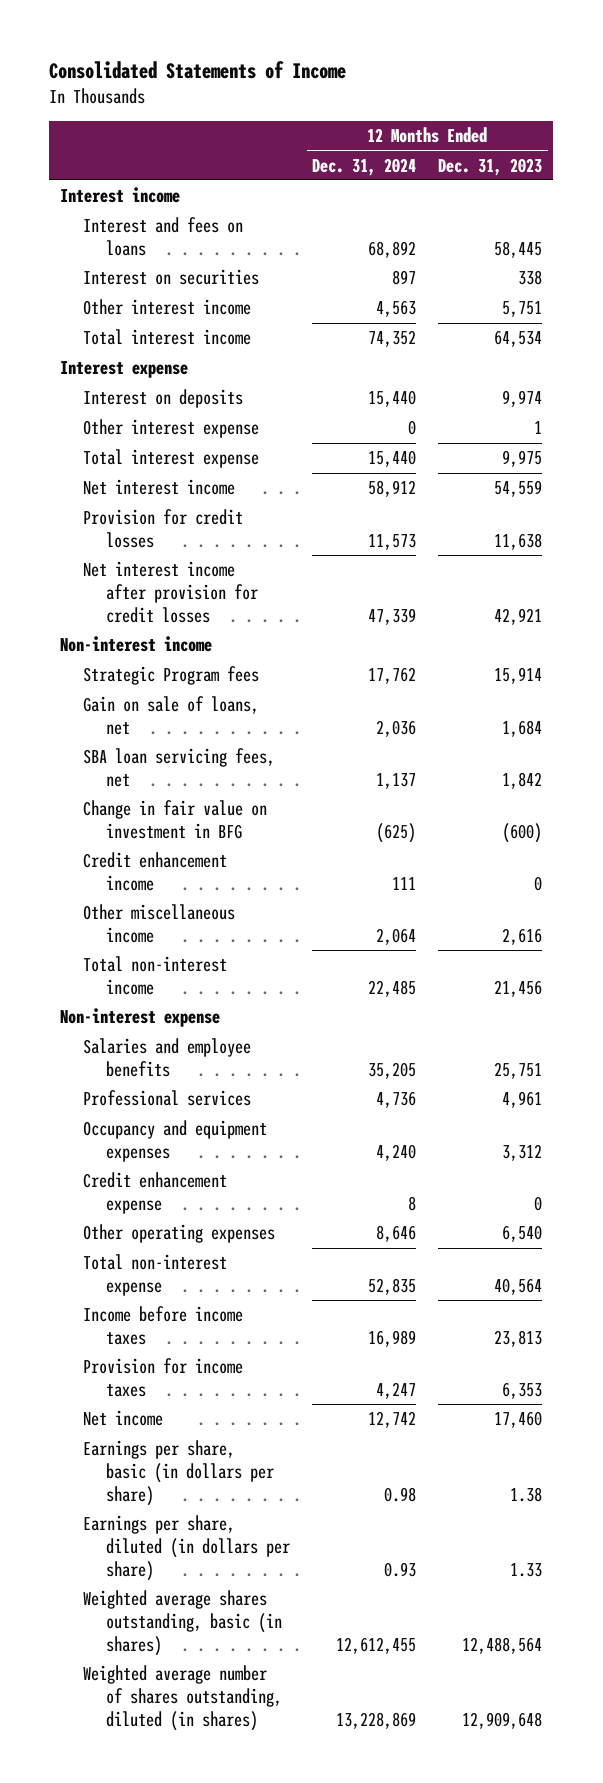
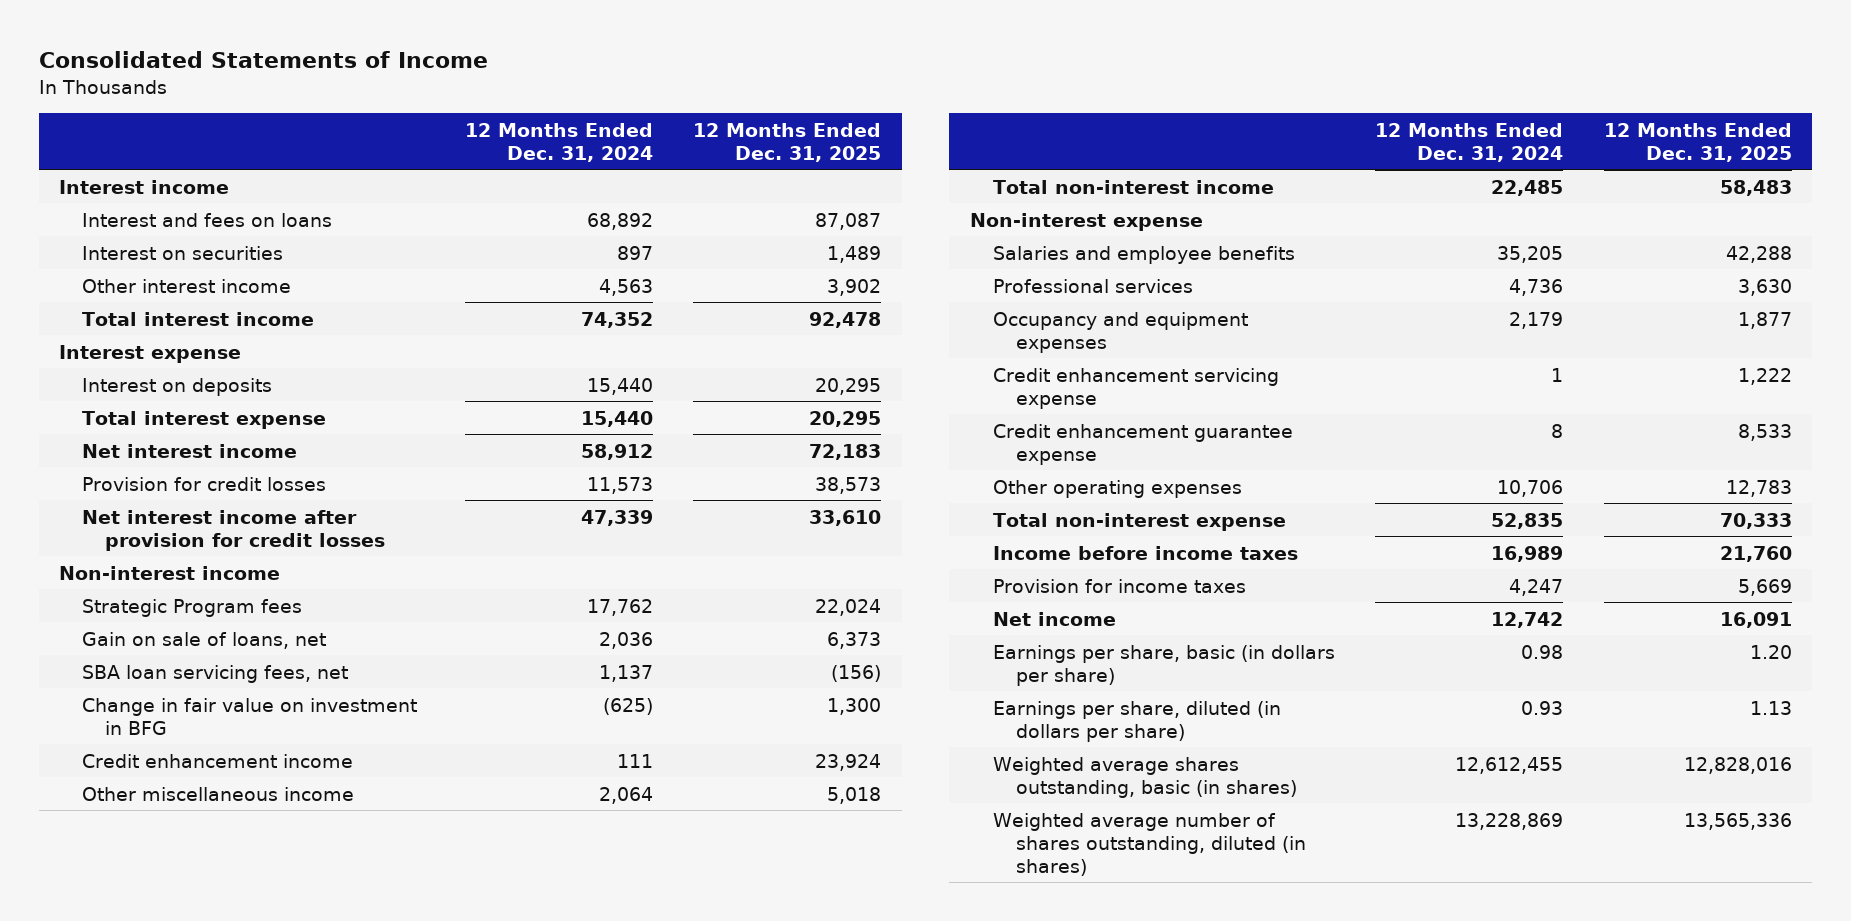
- | 12 Months Ended Dec. 31, 2024 | 12 Months Ended Dec. 31, 2023
+ | 12 Months Ended Dec. 31, 2024 | 12 Months Ended Dec. 31, 2025
- Other interest expense | 0 | 1
- Occupancy and equipment expenses | 4,240 | 3,312
- Credit enhancement expense | 8 | 0
- Other operating expenses | 8,646 | 6,540
+ Occupancy and equipment expenses | 2,179 | 1,877
+ Credit enhancement servicing expense | 1 | 1,222
+ Credit enhancement guarantee expense | 8 | 8,533
+ Other operating expenses | 10,706 | 12,783

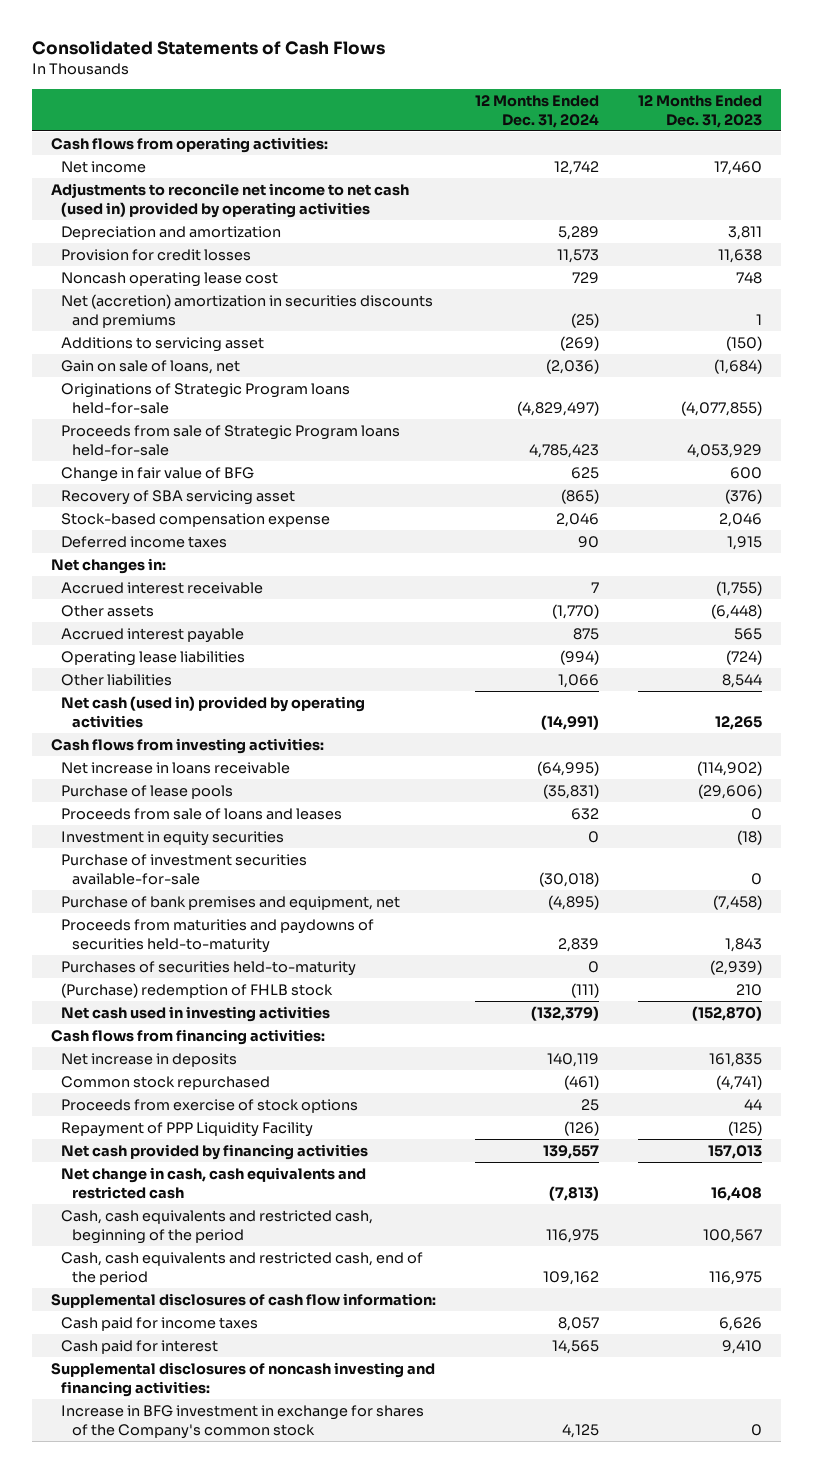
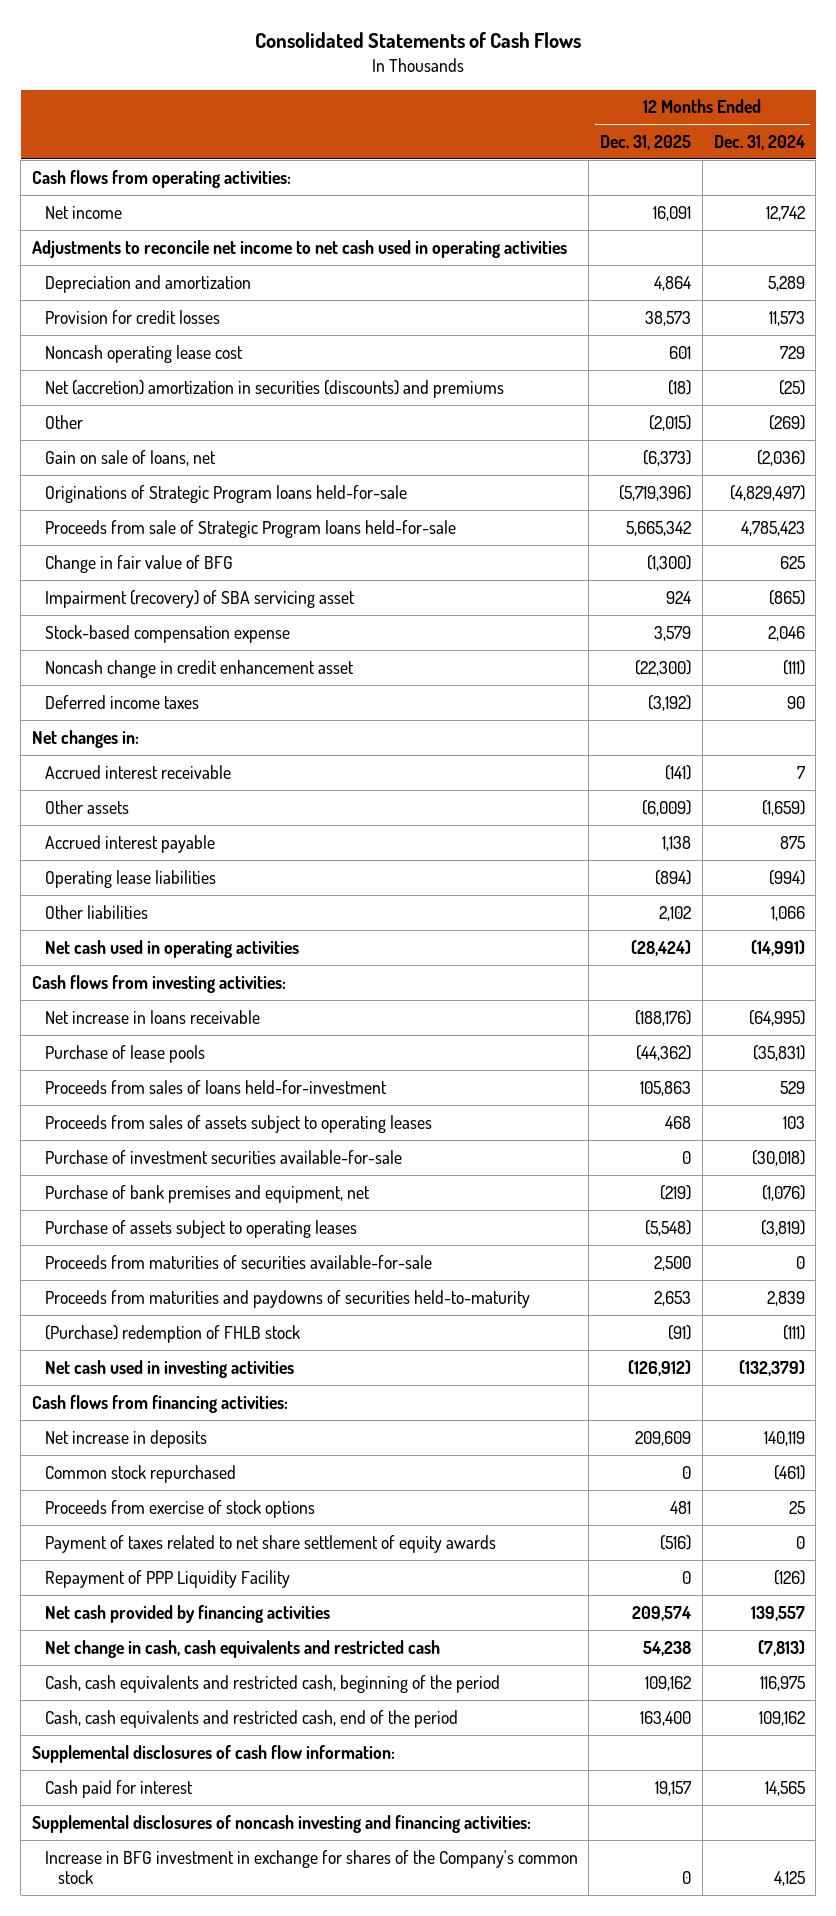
- | 12 Months Ended Dec. 31, 2024 | 12 Months Ended Dec. 31, 2023
+ | 12 Months Ended Dec. 31, 2025 | 12 Months Ended Dec. 31, 2024
- Adjustments to reconcile net income to net cash (used in) provided by operating activities
+ Adjustments to reconcile net income to net cash used in operating activities
- Net (accretion) amortization in securities discounts and premiums | (25) | 1
- Additions to servicing asset | (269) | (150)
+ Net (accretion) amortization in securities (discounts) and premiums | (18) | (25)
+ Other | (2,015) | (269)
- Recovery of SBA servicing asset | (865) | (376)
+ Impairment (recovery) of SBA servicing asset | 924 | (865)
+ Noncash change in credit enhancement asset | (22,300) | (111)
- Other assets | (1,770) | (6,448)
+ Other assets | (6,009) | (1,659)
- Net cash (used in) provided by operating activities | (14,991) | 12,265
+ Net cash used in operating activities | (28,424) | (14,991)
- Proceeds from sale of loans and leases | 632 | 0
- Investment in equity securities | 0 | (18)
+ Proceeds from sales of loans held-for-investment | 105,863 | 529
+ Proceeds from sales of assets subject to operating leases | 468 | 103
- Purchase of bank premises and equipment, net | (4,895) | (7,458)
+ Purchase of bank premises and equipment, net | (219) | (1,076)
+ Purchase of assets subject to operating leases | (5,548) | (3,819)
+ Proceeds from maturities of securities available-for-sale | 2,500 | 0
- Purchases of securities held-to-maturity | 0 | (2,939)
+ Payment of taxes related to net share settlement of equity awards | (516) | 0
- Cash paid for income taxes | 8,057 | 6,626

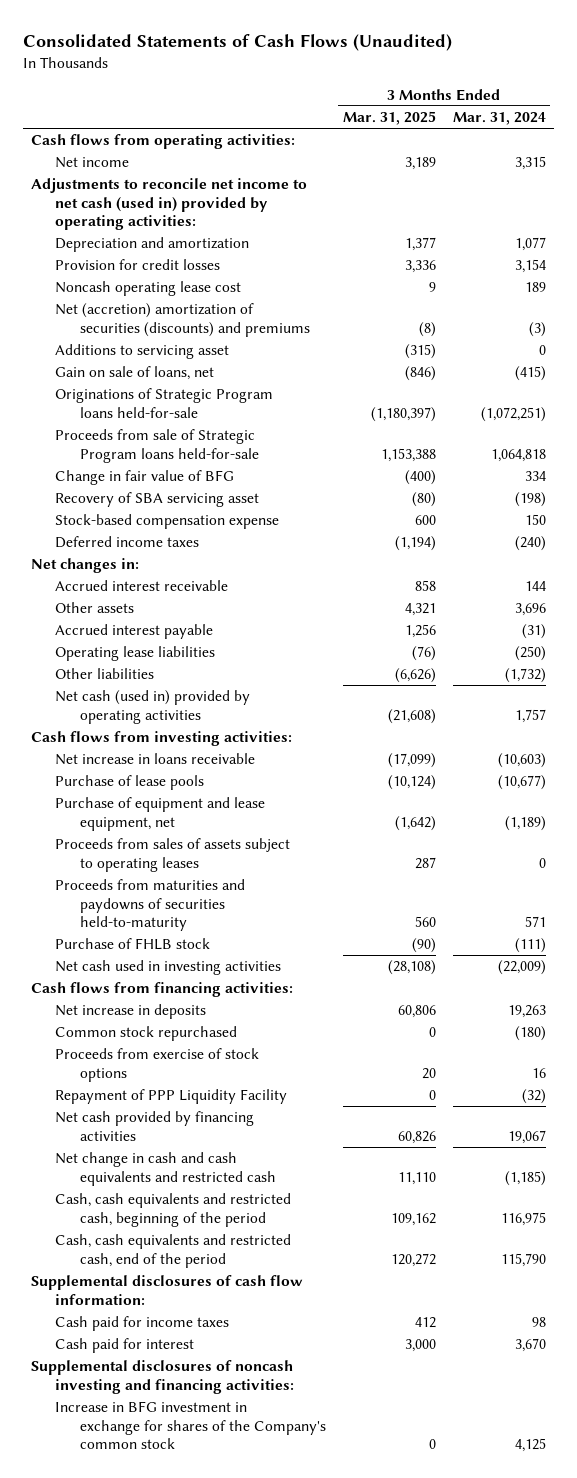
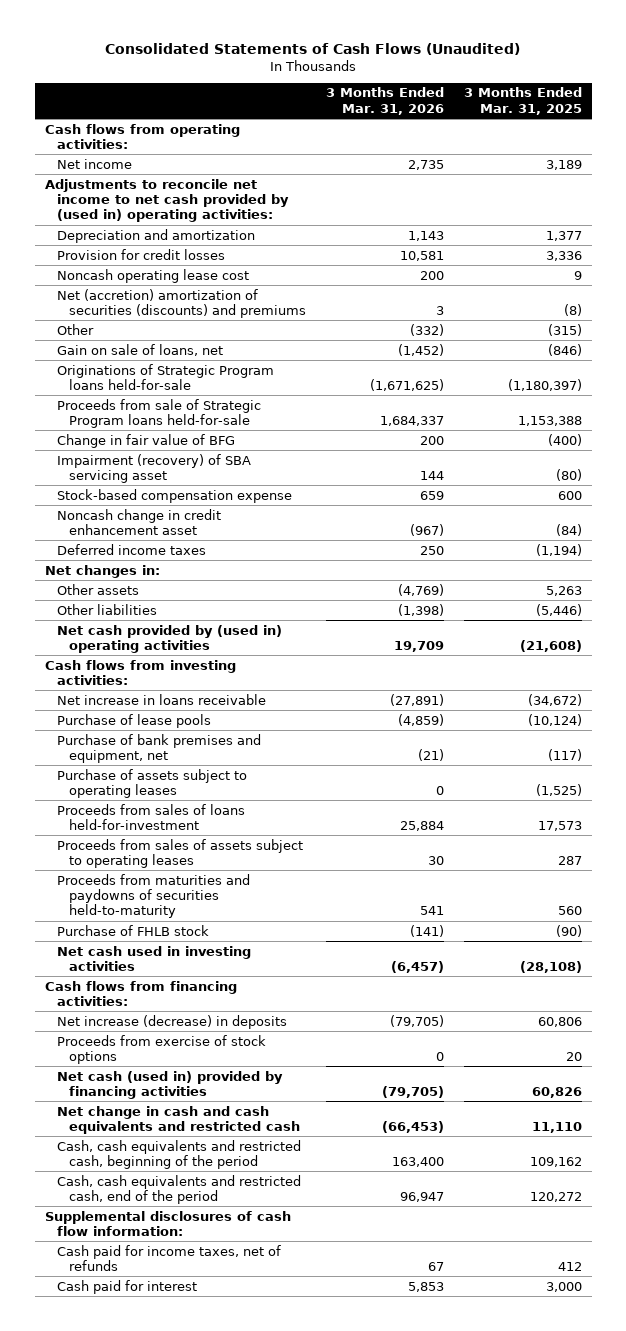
- | 3 Months Ended Mar. 31, 2025 | 3 Months Ended Mar. 31, 2024
+ | 3 Months Ended Mar. 31, 2026 | 3 Months Ended Mar. 31, 2025
- Adjustments to reconcile net income to net cash (used in) provided by operating activities:
+ Adjustments to reconcile net income to net cash provided by (used in) operating activities:
- Additions to servicing asset | (315) | 0
+ Other | (332) | (315)
- Recovery of SBA servicing asset | (80) | (198)
+ Impairment (recovery) of SBA servicing asset | 144 | (80)
+ Noncash change in credit enhancement asset | (967) | (84)
- Accrued interest receivable | 858 | 144
- Other assets | 4,321 | 3,696
- Accrued interest payable | 1,256 | (31)
- Operating lease liabilities | (76) | (250)
- Other liabilities | (6,626) | (1,732)
- Net cash (used in) provided by operating activities | (21,608) | 1,757
+ Other assets | (4,769) | 5,263
+ Other liabilities | (1,398) | (5,446)
+ Net cash provided by (used in) operating activities | 19,709 | (21,608)
- Net increase in loans receivable | (17,099) | (10,603)
+ Net increase in loans receivable | (27,891) | (34,672)
- Purchase of equipment and lease equipment, net | (1,642) | (1,189)
+ Purchase of bank premises and equipment, net | (21) | (117)
+ Purchase of assets subject to operating leases | 0 | (1,525)
+ Proceeds from sales of loans held-for-investment | 25,884 | 17,573
- Net increase in deposits | 60,806 | 19,263
- Common stock repurchased | 0 | (180)
+ Net increase (decrease) in deposits | (79,705) | 60,806
- Repayment of PPP Liquidity Facility | 0 | (32)
- Net cash provided by financing activities | 60,826 | 19,067
+ Net cash (used in) provided by financing activities | (79,705) | 60,826
- Cash paid for income taxes | 412 | 98
+ Cash paid for income taxes, net of refunds | 67 | 412
- Supplemental disclosures of noncash investing and financing activities:
- Increase in BFG investment in exchange for shares of the Company's common stock | 0 | 4,125

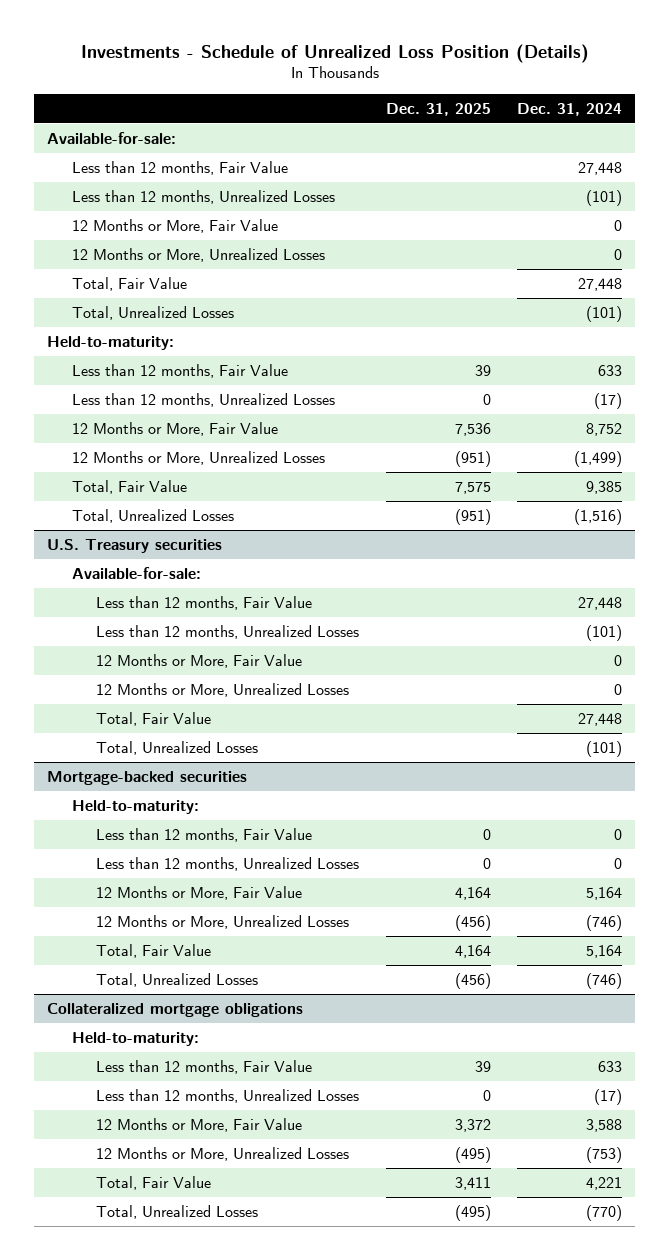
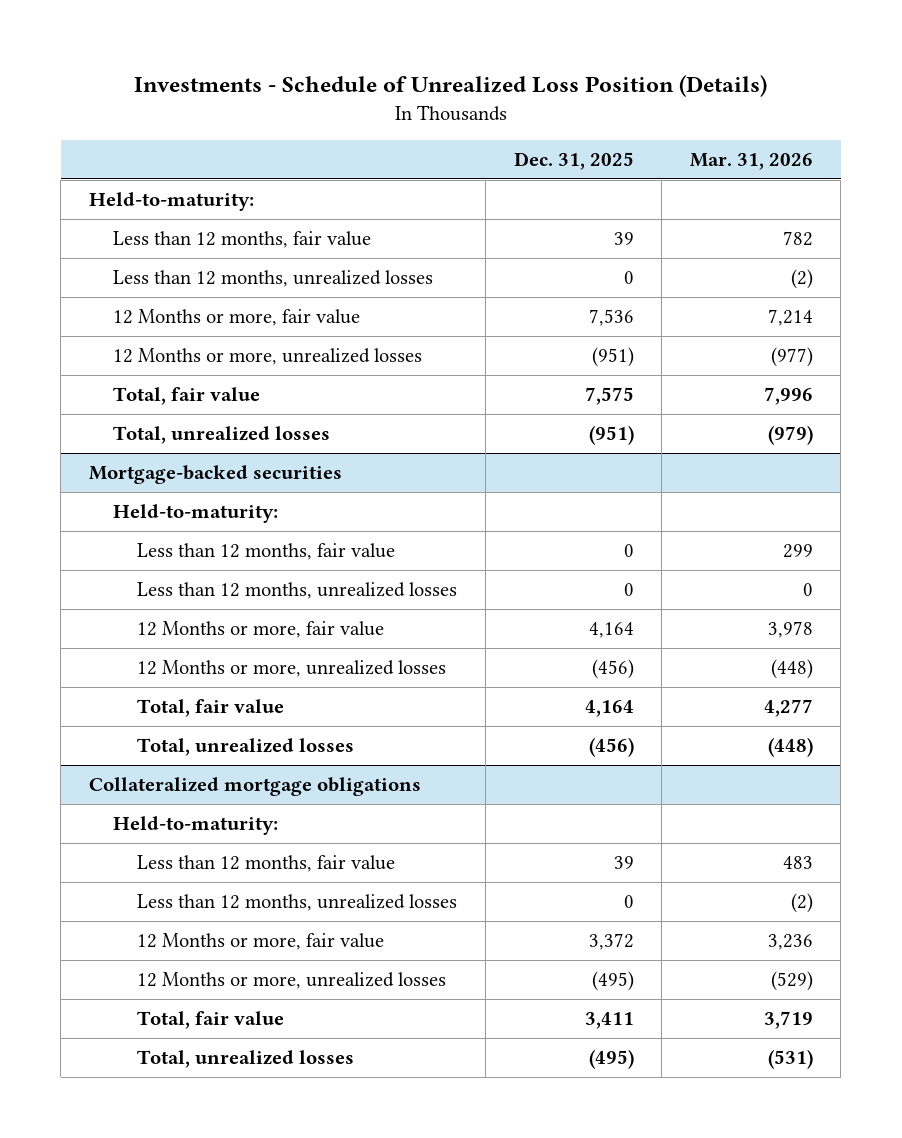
- | Dec. 31, 2025 | Dec. 31, 2024
+ | Dec. 31, 2025 | Mar. 31, 2026
- Available-for-sale:
- Less than 12 months, Fair Value | | 27,448
- Less than 12 months, Unrealized Losses | | (101)
- 12 Months or More, Fair Value | | 0
- 12 Months or More, Unrealized Losses | | 0
- Total, Fair Value | | 27,448
- Total, Unrealized Losses | | (101)
- Less than 12 months, Fair Value | 39 | 633
- Less than 12 months, Unrealized Losses | 0 | (17)
- 12 Months or More, Fair Value | 7,536 | 8,752
- 12 Months or More, Unrealized Losses | (951) | (1,499)
- Total, Fair Value | 7,575 | 9,385
- Total, Unrealized Losses | (951) | (1,516)
- U.S. Treasury securities
- Available-for-sale:
- Less than 12 months, Fair Value | | 27,448
- Less than 12 months, Unrealized Losses | | (101)
- 12 Months or More, Fair Value | | 0
- 12 Months or More, Unrealized Losses | | 0
- Total, Fair Value | | 27,448
- Total, Unrealized Losses | | (101)
+ Less than 12 months, fair value | 39 | 782
+ Less than 12 months, unrealized losses | 0 | (2)
+ 12 Months or more, fair value | 7,536 | 7,214
+ 12 Months or more, unrealized losses | (951) | (977)
+ Total, fair value | 7,575 | 7,996
+ Total, unrealized losses | (951) | (979)
@ Mortgage-backed securities
- Less than 12 months, Fair Value | 0 | 0
- Less than 12 months, Unrealized Losses | 0 | 0
- 12 Months or More, Fair Value | 4,164 | 5,164
- 12 Months or More, Unrealized Losses | (456) | (746)
- Total, Fair Value | 4,164 | 5,164
- Total, Unrealized Losses | (456) | (746)
+ Less than 12 months, fair value | 0 | 299
+ Less than 12 months, unrealized losses | 0 | 0
+ 12 Months or more, fair value | 4,164 | 3,978
+ 12 Months or more, unrealized losses | (456) | (448)
+ Total, fair value | 4,164 | 4,277
+ Total, unrealized losses | (456) | (448)
@ Collateralized mortgage obligations
- Less than 12 months, Fair Value | 39 | 633
- Less than 12 months, Unrealized Losses | 0 | (17)
- 12 Months or More, Fair Value | 3,372 | 3,588
- 12 Months or More, Unrealized Losses | (495) | (753)
- Total, Fair Value | 3,411 | 4,221
- Total, Unrealized Losses | (495) | (770)
+ Less than 12 months, fair value | 39 | 483
+ Less than 12 months, unrealized losses | 0 | (2)
+ 12 Months or more, fair value | 3,372 | 3,236
+ 12 Months or more, unrealized losses | (495) | (529)
+ Total, fair value | 3,411 | 3,719
+ Total, unrealized losses | (495) | (531)

